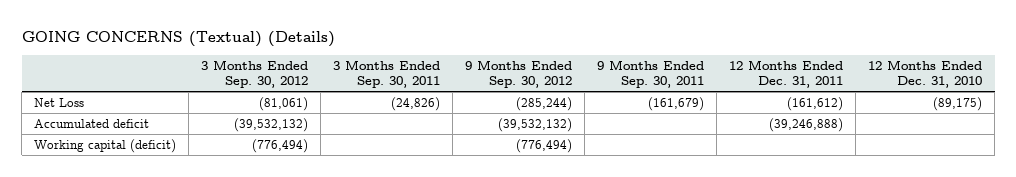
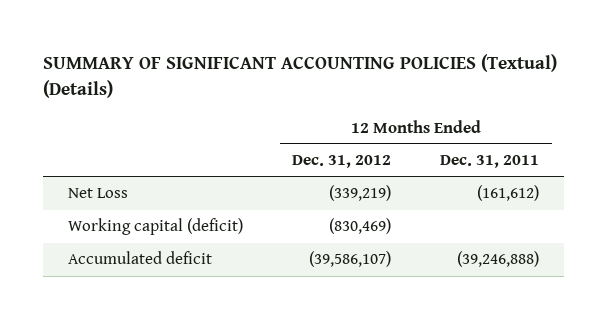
- GOING CONCERNS (Textual) (Details)
+ SUMMARY OF SIGNIFICANT ACCOUNTING POLICIES (Textual) (Details)
- | 3 Months Ended Sep. 30, 2012 | 3 Months Ended Sep. 30, 2011 | 9 Months Ended Sep. 30, 2012 | 9 Months Ended Sep. 30, 2011 | 12 Months Ended Dec. 31, 2011 | 12 Months Ended Dec. 31, 2010
+ | 12 Months Ended Dec. 31, 2012 | 12 Months Ended Dec. 31, 2011
moved down: Accumulated deficit | (39,586,107) | (39,246,888)

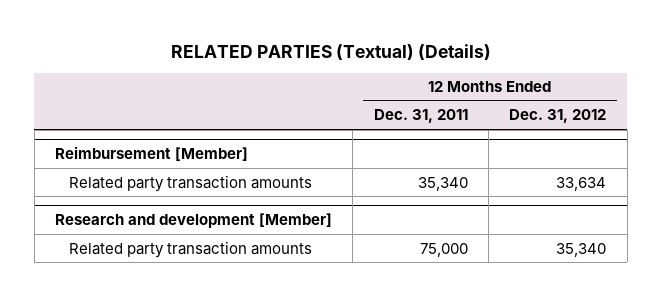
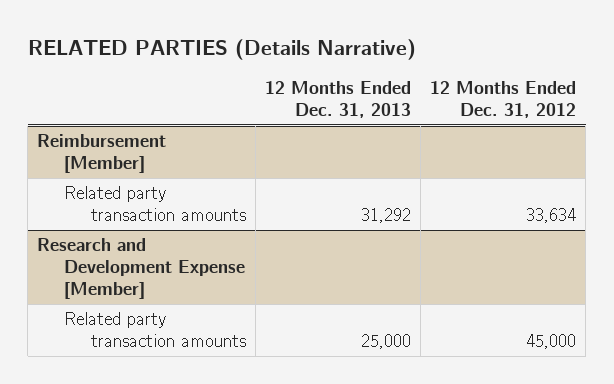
- RELATED PARTIES (Textual) (Details)
+ RELATED PARTIES (Details Narrative)
- | 12 Months Ended Dec. 31, 2011 | 12 Months Ended Dec. 31, 2012
+ | 12 Months Ended Dec. 31, 2013 | 12 Months Ended Dec. 31, 2012
- Research and development [Member]
- Related party transaction amounts | 75,000 | 35,340
+ Research and Development Expense [Member]
+ Related party transaction amounts | 25,000 | 45,000

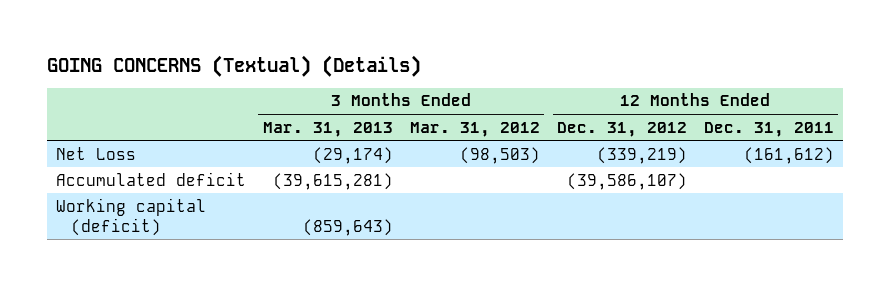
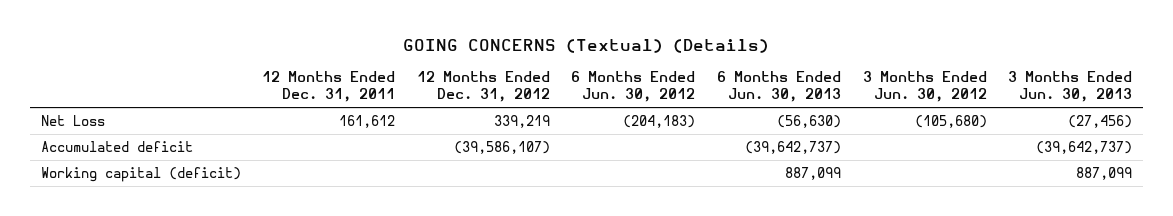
- | 3 Months Ended Mar. 31, 2013 | 3 Months Ended Mar. 31, 2012 | 12 Months Ended Dec. 31, 2012 | 12 Months Ended Dec. 31, 2011
+ | 12 Months Ended Dec. 31, 2011 | 12 Months Ended Dec. 31, 2012 | 6 Months Ended Jun. 30, 2012 | 6 Months Ended Jun. 30, 2013 | 3 Months Ended Jun. 30, 2012 | 3 Months Ended Jun. 30, 2013
- Net Loss | (29,174) | (98,503) | (339,219) | (161,612)
+ Net Loss | 161,612 | 339,219 | (204,183) | (56,630) | (105,680) | (27,456)

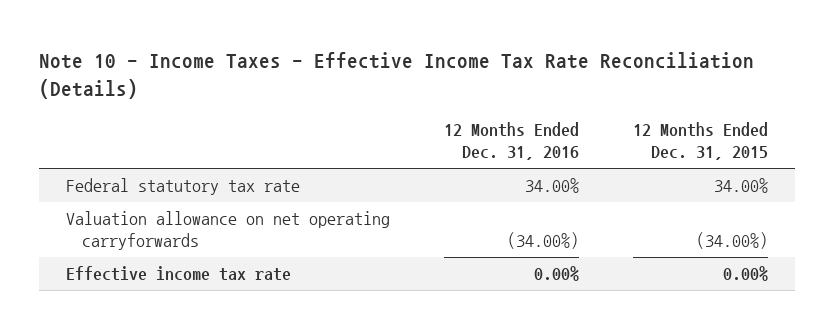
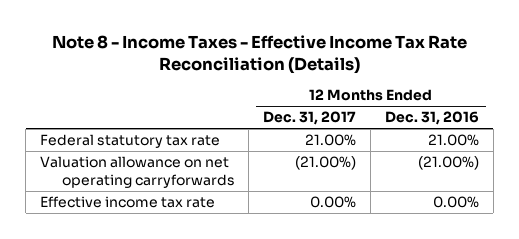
- Note 10 - Income Taxes - Effective Income Tax Rate Reconciliation (Details)
+ Note 8 - Income Taxes - Effective Income Tax Rate Reconciliation (Details)
- | 12 Months Ended Dec. 31, 2016 | 12 Months Ended Dec. 31, 2015
+ | 12 Months Ended Dec. 31, 2017 | 12 Months Ended Dec. 31, 2016
- Federal statutory tax rate | 34.00% | 34.00%
- Valuation allowance on net operating carryforwards | (34.00%) | (34.00%)
+ Federal statutory tax rate | 21.00% | 21.00%
+ Valuation allowance on net operating carryforwards | (21.00%) | (21.00%)

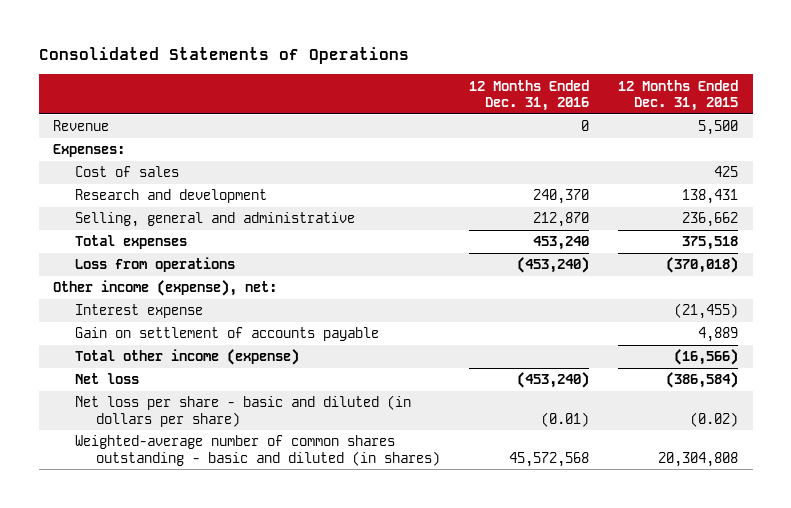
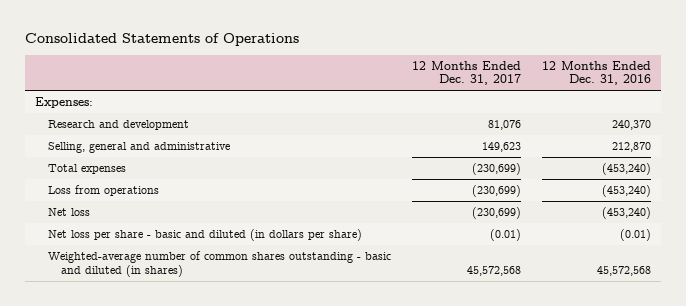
- | 12 Months Ended Dec. 31, 2016 | 12 Months Ended Dec. 31, 2015
+ | 12 Months Ended Dec. 31, 2017 | 12 Months Ended Dec. 31, 2016
- Revenue | 0 | 5,500
- Cost of sales | | 425
- Total expenses | 453,240 | 375,518
+ Total expenses | (230,699) | (453,240)
- Other income (expense), net:
- Interest expense | | (21,455)
- Gain on settlement of accounts payable | | 4,889
- Total other income (expense) | | (16,566)

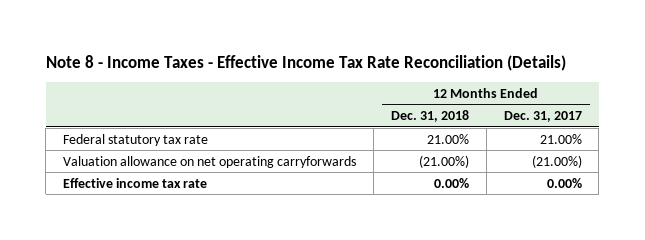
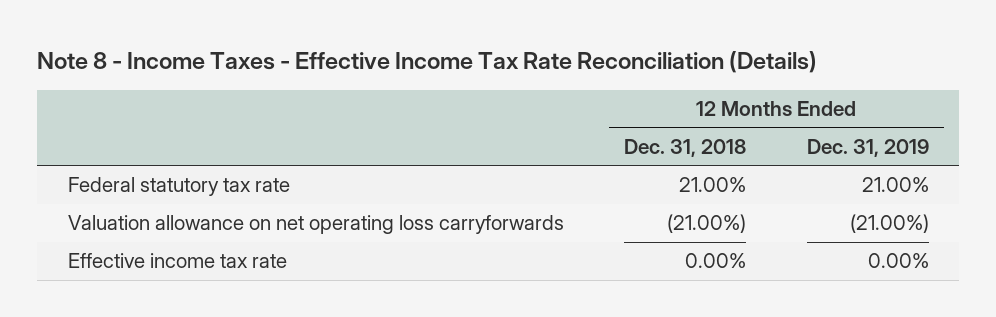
- | 12 Months Ended Dec. 31, 2018 | 12 Months Ended Dec. 31, 2017
+ | 12 Months Ended Dec. 31, 2018 | 12 Months Ended Dec. 31, 2019
- Valuation allowance on net operating carryforwards | (21.00%) | (21.00%)
+ Valuation allowance on net operating loss carryforwards | (21.00%) | (21.00%)

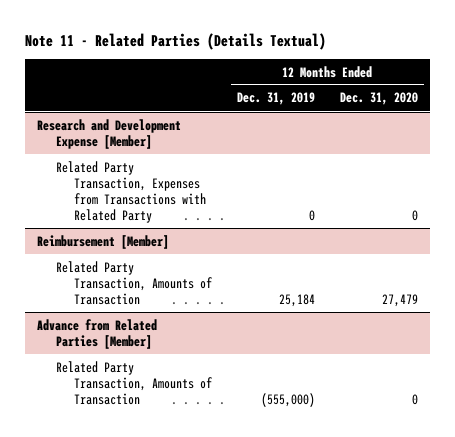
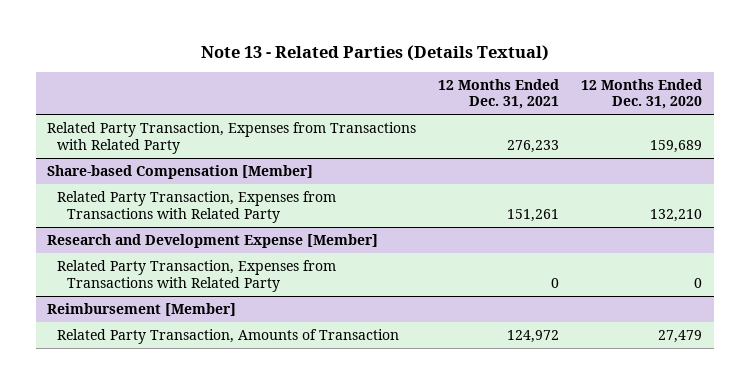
- Note 11 - Related Parties (Details Textual)
+ Note 13 - Related Parties (Details Textual)
- | 12 Months Ended Dec. 31, 2019 | 12 Months Ended Dec. 31, 2020
+ | 12 Months Ended Dec. 31, 2021 | 12 Months Ended Dec. 31, 2020
+ Related Party Transaction, Expenses from Transactions with Related Party | 276,233 | 159,689
+ Share-based Compensation [Member]
+ Related Party Transaction, Expenses from Transactions with Related Party | 151,261 | 132,210
- Advance from Related Parties [Member]
- Related Party Transaction, Amounts of Transaction | (555,000) | 0

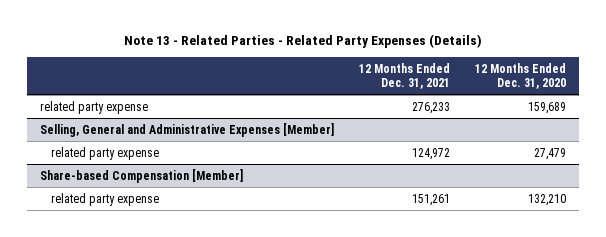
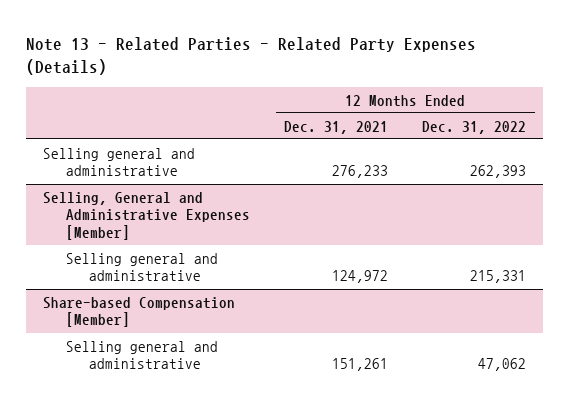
- | 12 Months Ended Dec. 31, 2021 | 12 Months Ended Dec. 31, 2020
+ | 12 Months Ended Dec. 31, 2021 | 12 Months Ended Dec. 31, 2022
- related party expense | 276,233 | 159,689
+ Selling general and administrative | 276,233 | 262,393
@ Selling, General and Administrative Expenses [Member]
- related party expense | 124,972 | 27,479
+ Selling general and administrative | 124,972 | 215,331
@ Share-based Compensation [Member]
- related party expense | 151,261 | 132,210
+ Selling general and administrative | 151,261 | 47,062

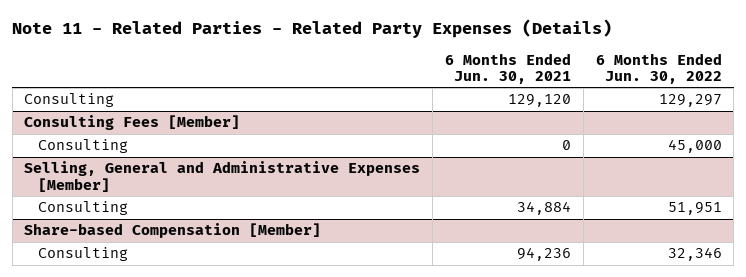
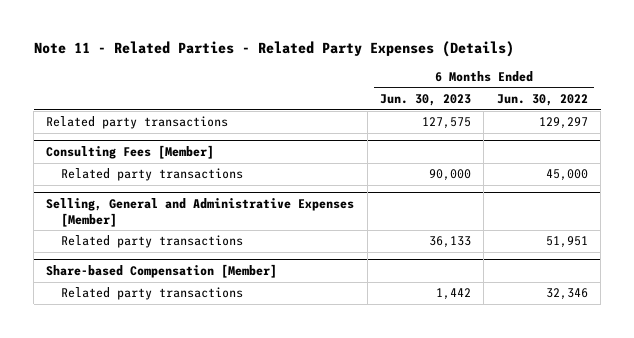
- | 6 Months Ended Jun. 30, 2021 | 6 Months Ended Jun. 30, 2022
+ | 6 Months Ended Jun. 30, 2023 | 6 Months Ended Jun. 30, 2022
- Consulting | 129,120 | 129,297
+ Related party transactions | 127,575 | 129,297
@ Consulting Fees [Member]
- Consulting | 0 | 45,000
+ Related party transactions | 90,000 | 45,000
@ Selling, General and Administrative Expenses [Member]
- Consulting | 34,884 | 51,951
+ Related party transactions | 36,133 | 51,951
@ Share-based Compensation [Member]
- Consulting | 94,236 | 32,346
+ Related party transactions | 1,442 | 32,346

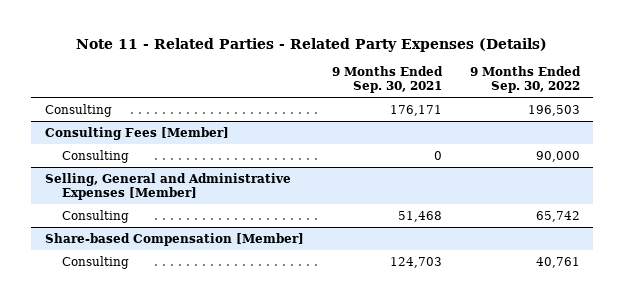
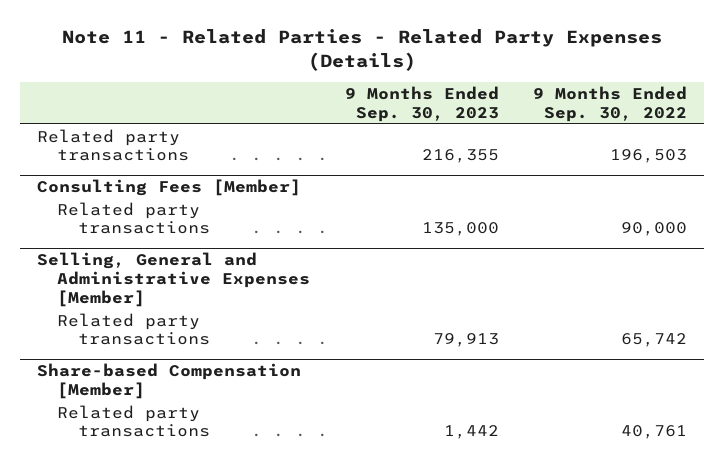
- | 9 Months Ended Sep. 30, 2021 | 9 Months Ended Sep. 30, 2022
+ | 9 Months Ended Sep. 30, 2023 | 9 Months Ended Sep. 30, 2022
- Consulting | 176,171 | 196,503
+ Related party transactions | 216,355 | 196,503
@ Consulting Fees [Member]
- Consulting | 0 | 90,000
+ Related party transactions | 135,000 | 90,000
@ Selling, General and Administrative Expenses [Member]
- Consulting | 51,468 | 65,742
+ Related party transactions | 79,913 | 65,742
@ Share-based Compensation [Member]
- Consulting | 124,703 | 40,761
+ Related party transactions | 1,442 | 40,761

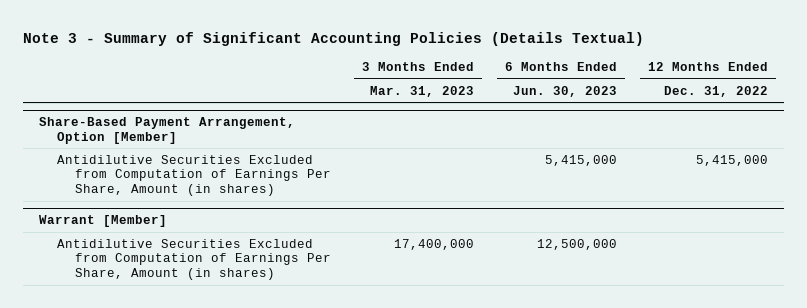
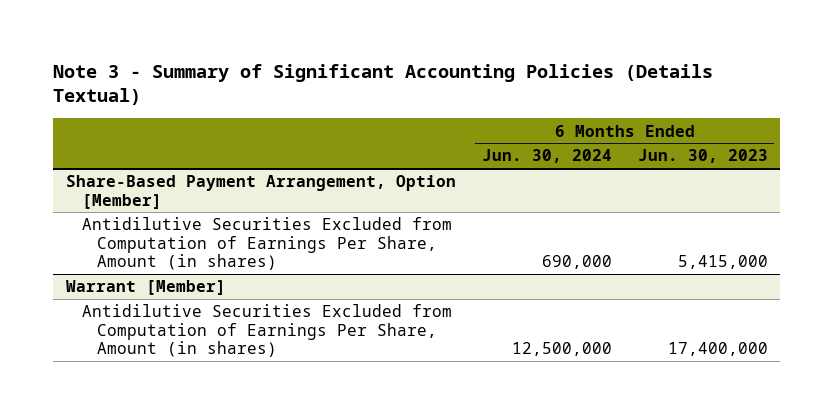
- | 3 Months Ended Mar. 31, 2023 | 6 Months Ended Jun. 30, 2023 | 12 Months Ended Dec. 31, 2022
+ | 6 Months Ended Jun. 30, 2024 | 6 Months Ended Jun. 30, 2023
@ Warrant [Member]
- Antidilutive Securities Excluded from Computation of Earnings Per Share, Amount (in shares) | 17,400,000 | 12,500,000 |
+ Antidilutive Securities Excluded from Computation of Earnings Per Share, Amount (in shares) | 12,500,000 | 17,400,000

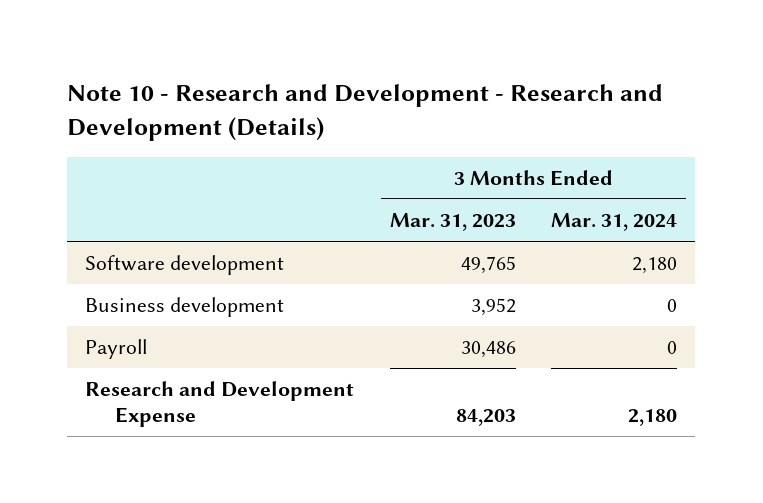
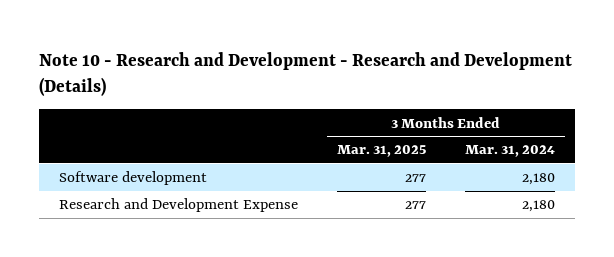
- | 3 Months Ended Mar. 31, 2023 | 3 Months Ended Mar. 31, 2024
+ | 3 Months Ended Mar. 31, 2025 | 3 Months Ended Mar. 31, 2024
- Business development | 3,952 | 0
- Payroll | 30,486 | 0

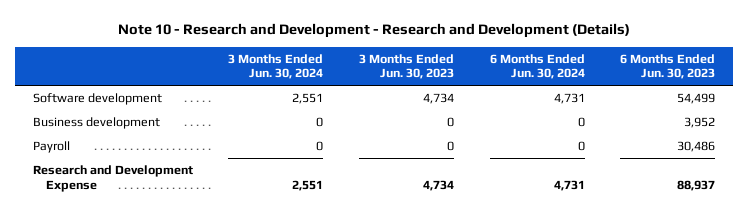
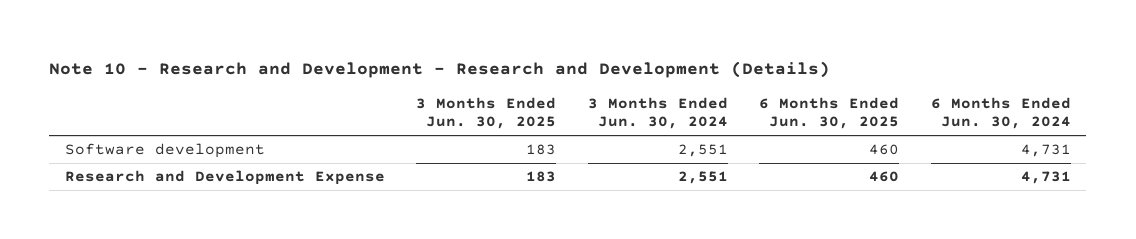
- | 3 Months Ended Jun. 30, 2024 | 3 Months Ended Jun. 30, 2023 | 6 Months Ended Jun. 30, 2024 | 6 Months Ended Jun. 30, 2023
+ | 3 Months Ended Jun. 30, 2025 | 3 Months Ended Jun. 30, 2024 | 6 Months Ended Jun. 30, 2025 | 6 Months Ended Jun. 30, 2024
- Business development | 0 | 0 | 0 | 3,952
- Payroll | 0 | 0 | 0 | 30,486

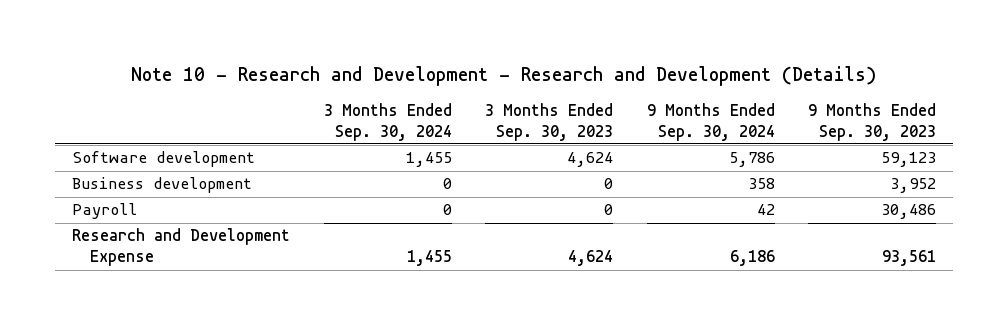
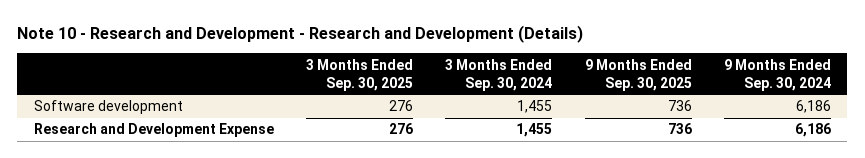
- | 3 Months Ended Sep. 30, 2024 | 3 Months Ended Sep. 30, 2023 | 9 Months Ended Sep. 30, 2024 | 9 Months Ended Sep. 30, 2023
+ | 3 Months Ended Sep. 30, 2025 | 3 Months Ended Sep. 30, 2024 | 9 Months Ended Sep. 30, 2025 | 9 Months Ended Sep. 30, 2024
- Software development | 1,455 | 4,624 | 5,786 | 59,123
- Business development | 0 | 0 | 358 | 3,952
- Payroll | 0 | 0 | 42 | 30,486
+ Software development | 276 | 1,455 | 736 | 6,186

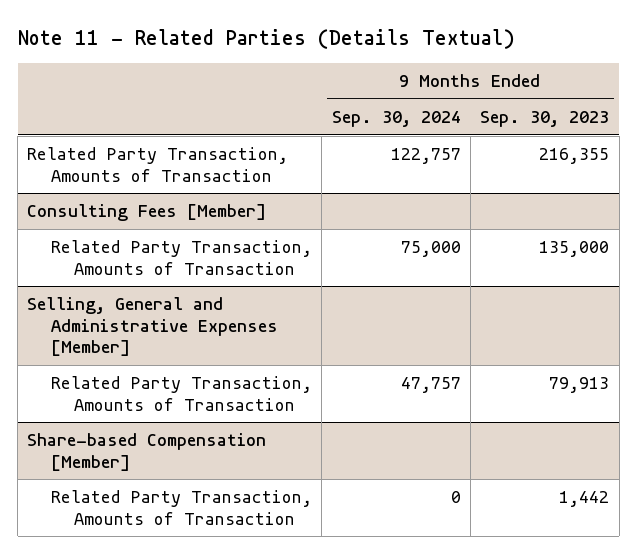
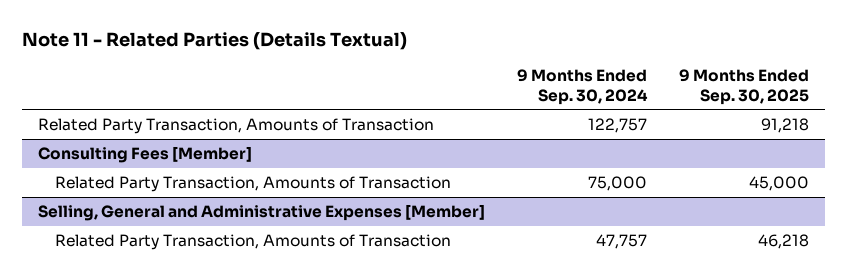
- | 9 Months Ended Sep. 30, 2024 | 9 Months Ended Sep. 30, 2023
+ | 9 Months Ended Sep. 30, 2024 | 9 Months Ended Sep. 30, 2025
- Share-based Compensation [Member]
- Related Party Transaction, Amounts of Transaction | 0 | 1,442

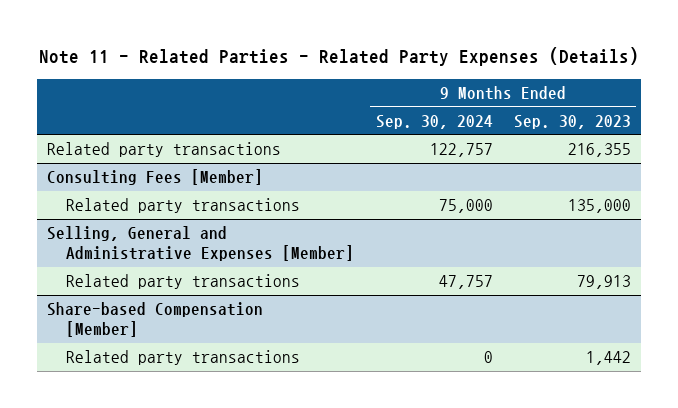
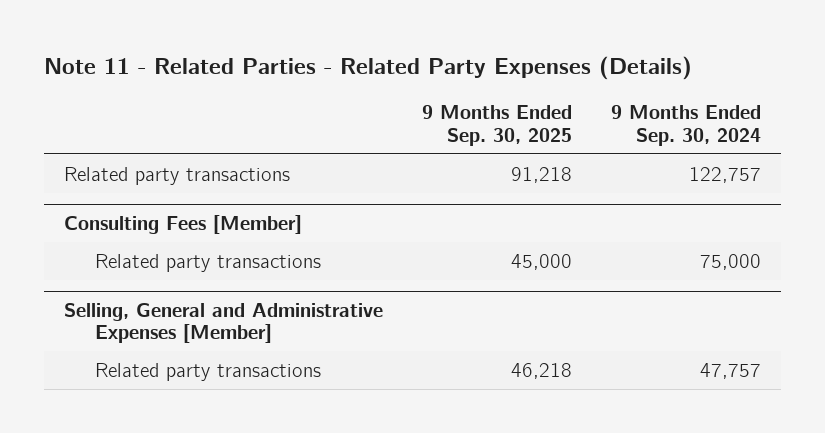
- | 9 Months Ended Sep. 30, 2024 | 9 Months Ended Sep. 30, 2023
+ | 9 Months Ended Sep. 30, 2025 | 9 Months Ended Sep. 30, 2024
- Share-based Compensation [Member]
- Related party transactions | 0 | 1,442

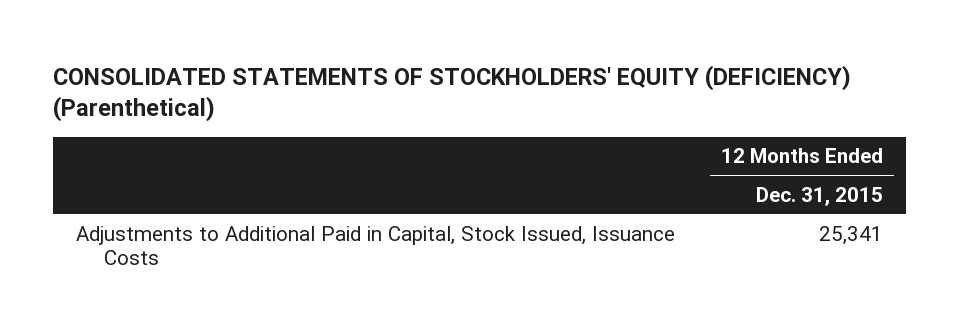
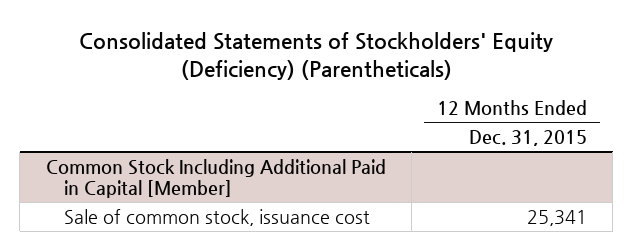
- CONSOLIDATED STATEMENTS OF STOCKHOLDERS' EQUITY (DEFICIENCY) (Parenthetical)
+ Consolidated Statements of Stockholders' Equity (Deficiency) (Parentheticals)
- Adjustments to Additional Paid in Capital, Stock Issued, Issuance Costs | 25,341
+ Common Stock Including Additional Paid in Capital [Member]
+ Sale of common stock, issuance cost | 25,341

